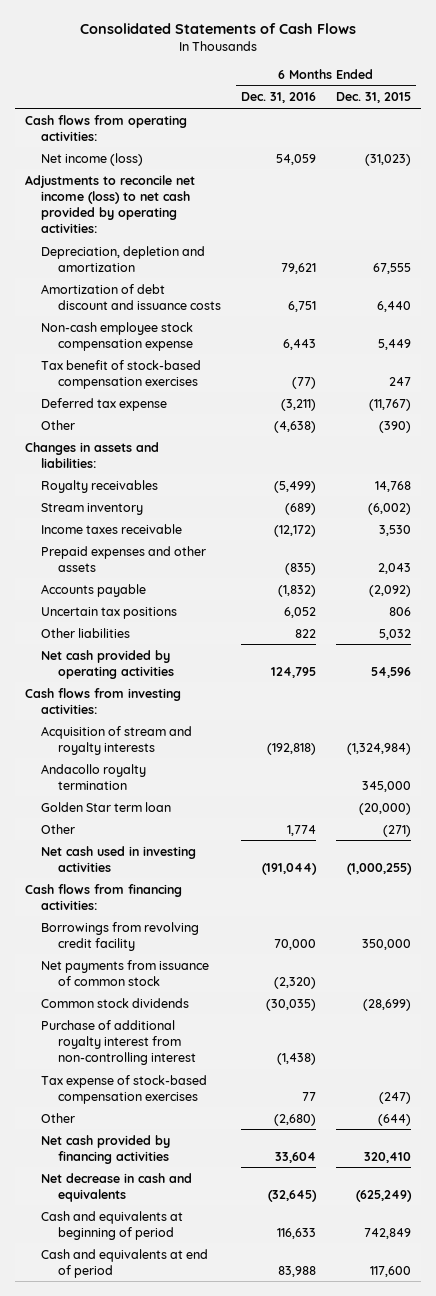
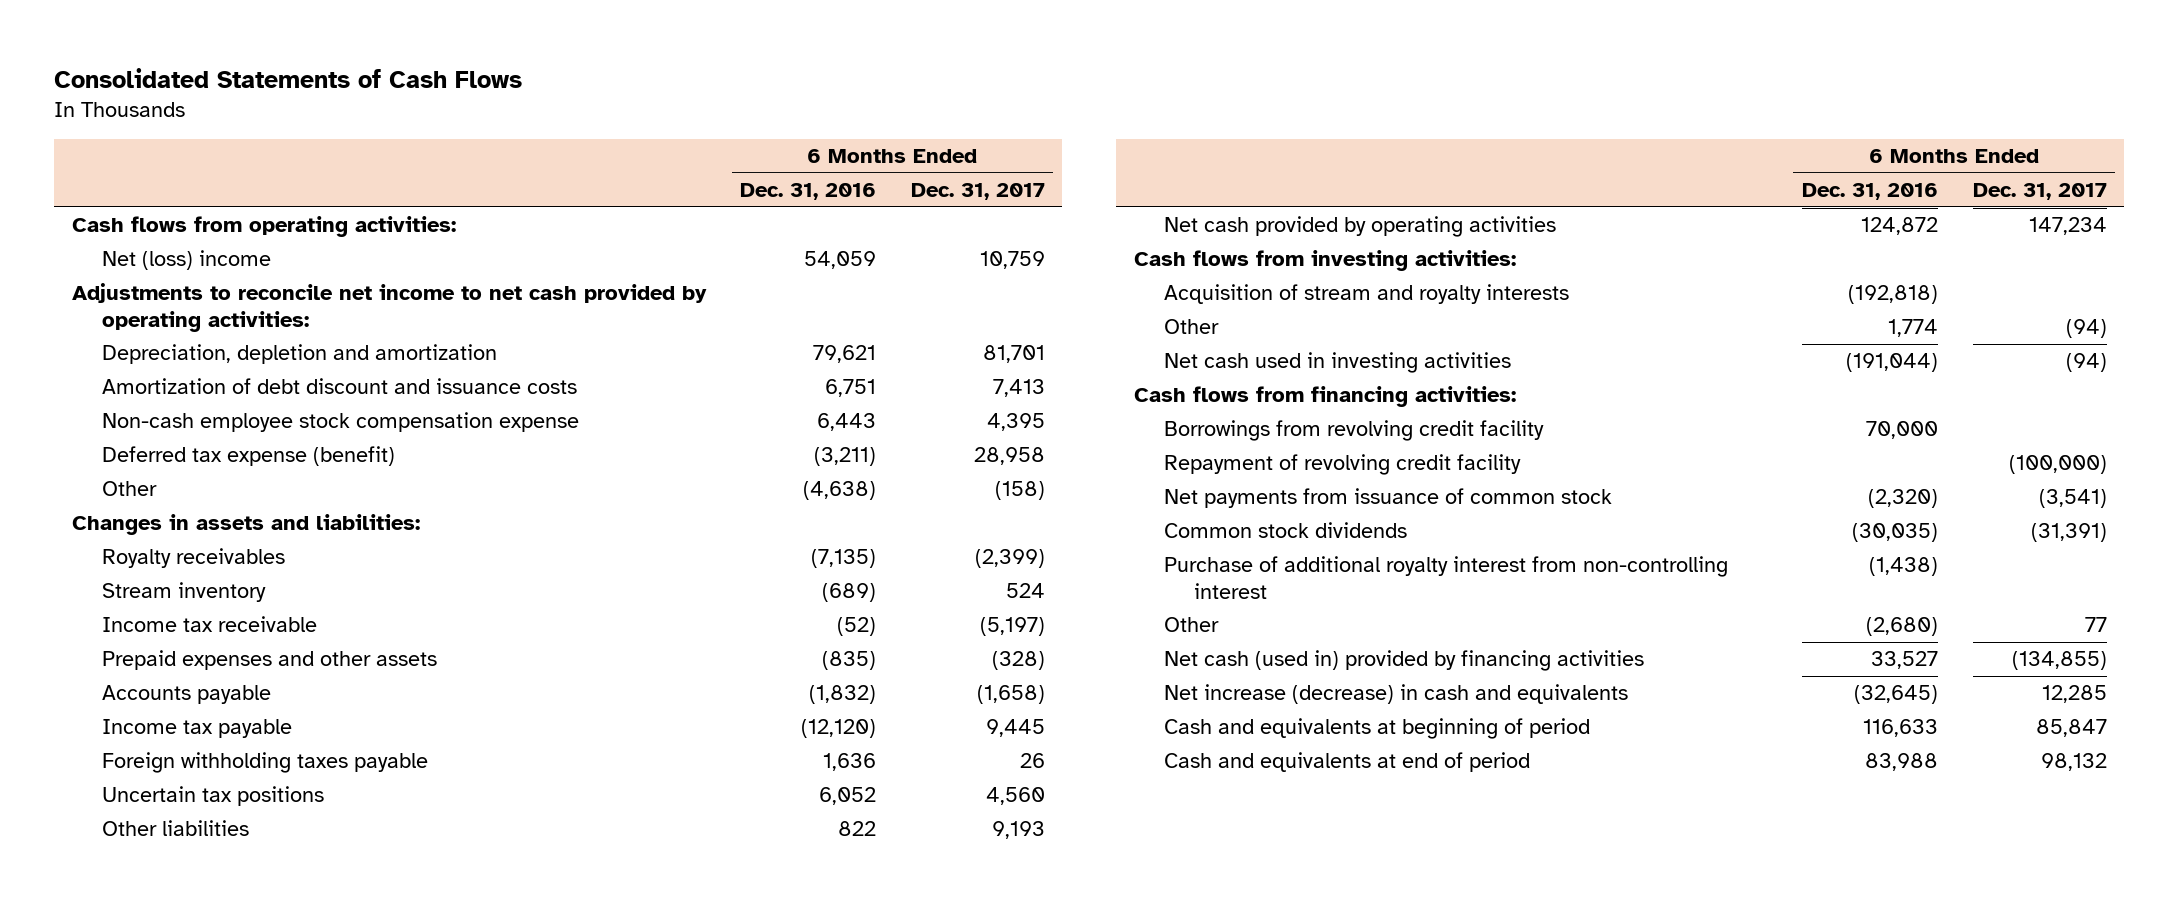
- | 6 Months Ended Dec. 31, 2016 | 6 Months Ended Dec. 31, 2015
+ | 6 Months Ended Dec. 31, 2016 | 6 Months Ended Dec. 31, 2017
- Net income (loss) | 54,059 | (31,023)
- Adjustments to reconcile net income (loss) to net cash provided by operating activities:
+ Net (loss) income | 54,059 | 10,759
+ Adjustments to reconcile net income to net cash provided by operating activities:
- Tax benefit of stock-based compensation exercises | (77) | 247
- Deferred tax expense | (3,211) | (11,767)
+ Deferred tax expense (benefit) | (3,211) | 28,958
- Royalty receivables | (5,499) | 14,768
+ Royalty receivables | (7,135) | (2,399)
- Income taxes receivable | (12,172) | 3,530
+ Income tax receivable | (52) | (5,197)
+ Income tax payable | (12,120) | 9,445
+ Foreign withholding taxes payable | 1,636 | 26
- Net cash provided by operating activities | 124,795 | 54,596
+ Net cash provided by operating activities | 124,872 | 147,234
- Andacollo royalty termination | | 345,000
- Golden Star term loan | | (20,000)
+ Repayment of revolving credit facility | | (100,000)
- Tax expense of stock-based compensation exercises | 77 | (247)
- Net cash provided by financing activities | 33,604 | 320,410
- Net decrease in cash and equivalents | (32,645) | (625,249)
+ Net cash (used in) provided by financing activities | 33,527 | (134,855)
+ Net increase (decrease) in cash and equivalents | (32,645) | 12,285

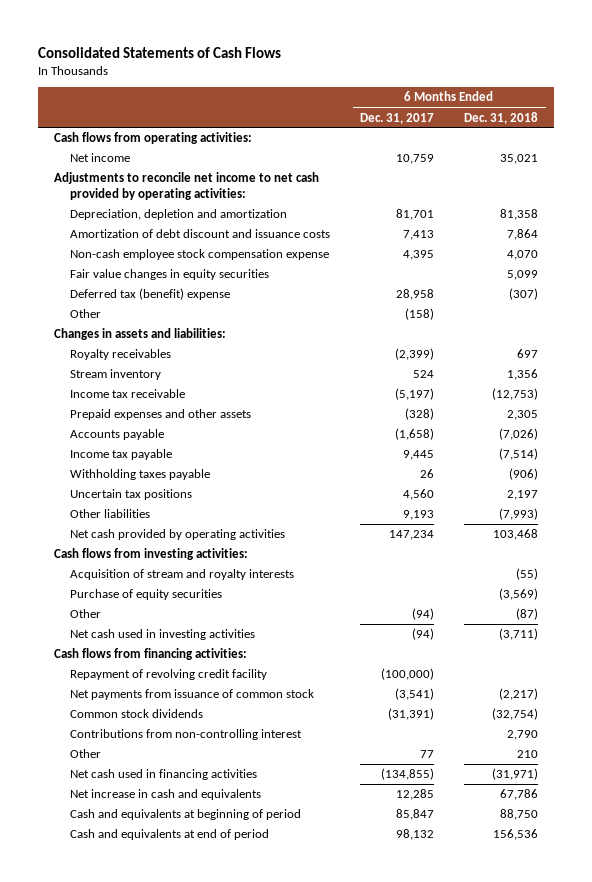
- | 6 Months Ended Dec. 31, 2016 | 6 Months Ended Dec. 31, 2017
+ | 6 Months Ended Dec. 31, 2017 | 6 Months Ended Dec. 31, 2018
- Net (loss) income | 54,059 | 10,759
+ Net income | 10,759 | 35,021
- Deferred tax expense (benefit) | (3,211) | 28,958
+ Fair value changes in equity securities | | 5,099
+ Deferred tax (benefit) expense | 28,958 | (307)
- Foreign withholding taxes payable | 1,636 | 26
+ Withholding taxes payable | 26 | (906)
+ Purchase of equity securities | | (3,569)
- Borrowings from revolving credit facility | 70,000 |
- Purchase of additional royalty interest from non-controlling interest | (1,438) |
+ Contributions from non-controlling interest | | 2,790
- Net cash (used in) provided by financing activities | 33,527 | (134,855)
- Net increase (decrease) in cash and equivalents | (32,645) | 12,285
+ Net cash used in financing activities | (134,855) | (31,971)
+ Net increase in cash and equivalents | 12,285 | 67,786

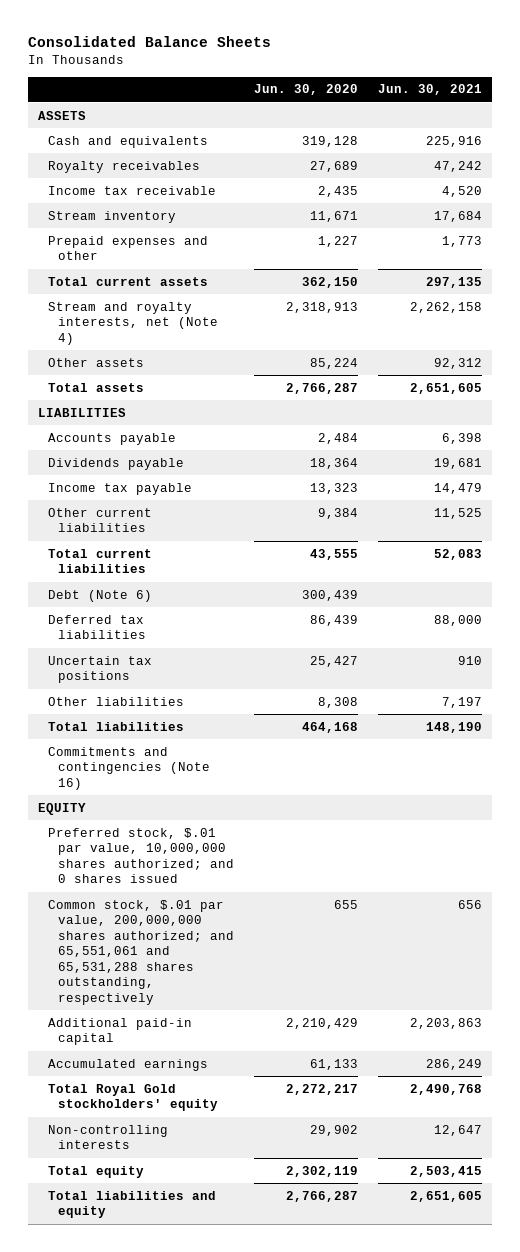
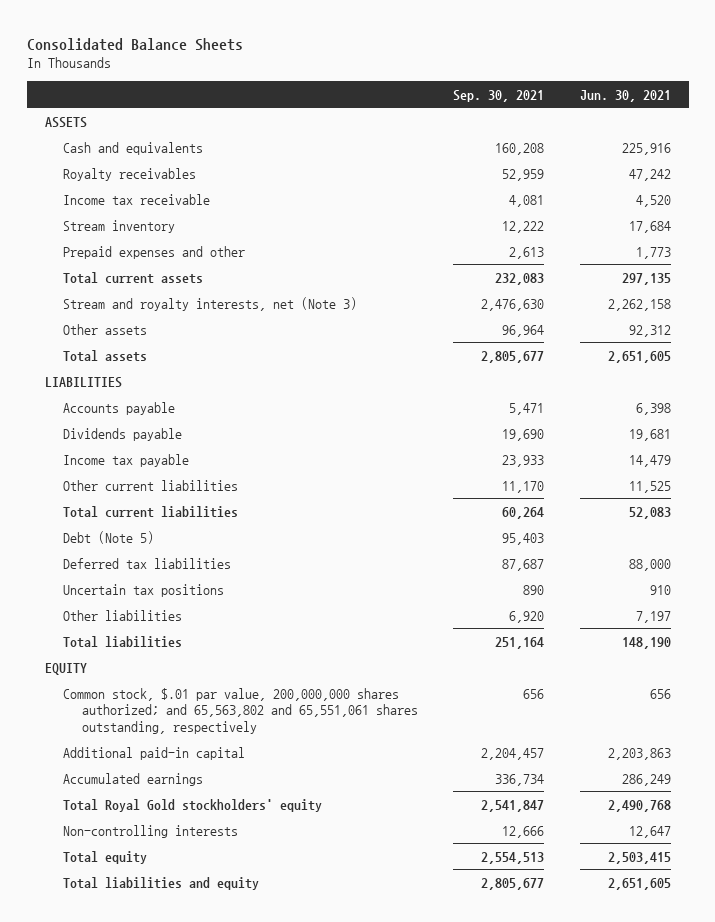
- | Jun. 30, 2020 | Jun. 30, 2021
+ | Sep. 30, 2021 | Jun. 30, 2021
- Stream and royalty interests, net (Note 4) | 2,318,913 | 2,262,158
+ Stream and royalty interests, net (Note 3) | 2,476,630 | 2,262,158
- Debt (Note 6) | 300,439 |
+ Debt (Note 5) | 95,403 |
- Commitments and contingencies (Note 16)
- Preferred stock, $.01 par value, 10,000,000 shares authorized; and 0 shares issued
- Common stock, $.01 par value, 200,000,000 shares authorized; and 65,551,061 and 65,531,288 shares outstanding, respectively | 655 | 656
+ Common stock, $.01 par value, 200,000,000 shares authorized; and 65,563,802 and 65,551,061 shares outstanding, respectively | 656 | 656

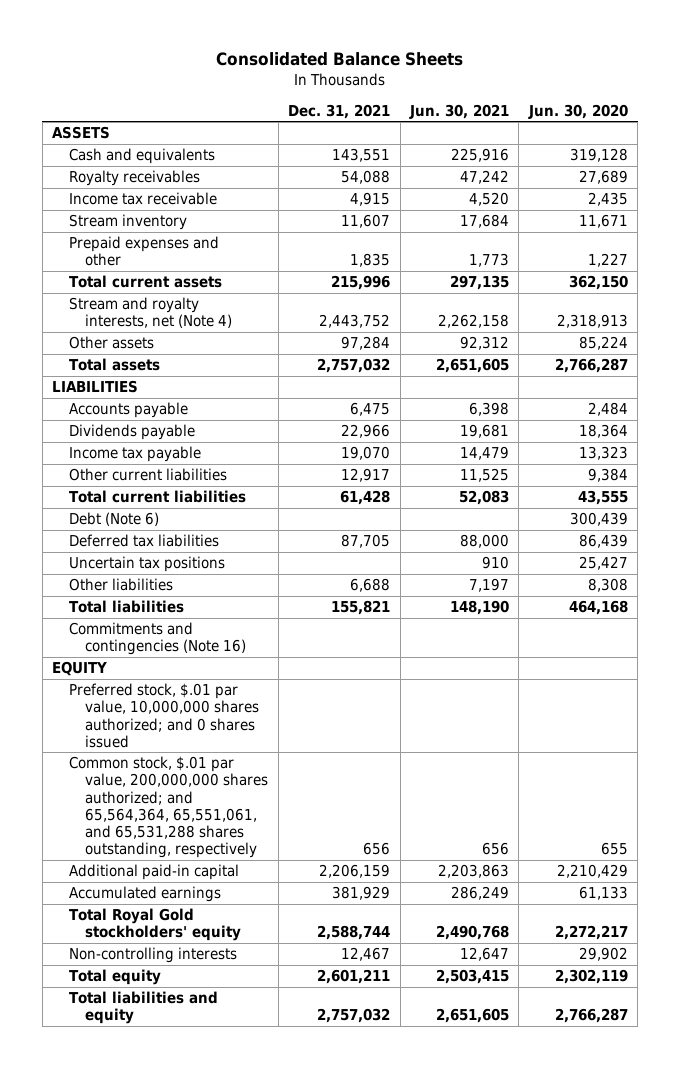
- | Sep. 30, 2021 | Jun. 30, 2021
+ | Dec. 31, 2021 | Jun. 30, 2021 | Jun. 30, 2020
- Stream and royalty interests, net (Note 3) | 2,476,630 | 2,262,158
+ Stream and royalty interests, net (Note 4) | 2,443,752 | 2,262,158 | 2,318,913
- Debt (Note 5) | 95,403 |
+ Debt (Note 6) | | | 300,439
+ Commitments and contingencies (Note 16)
- Common stock, $.01 par value, 200,000,000 shares authorized; and 65,563,802 and 65,551,061 shares outstanding, respectively | 656 | 656
+ Preferred stock, $.01 par value, 10,000,000 shares authorized; and 0 shares issued
+ Common stock, $.01 par value, 200,000,000 shares authorized; and 65,564,364, 65,551,061, and 65,531,288 shares outstanding, respectively | 656 | 656 | 655

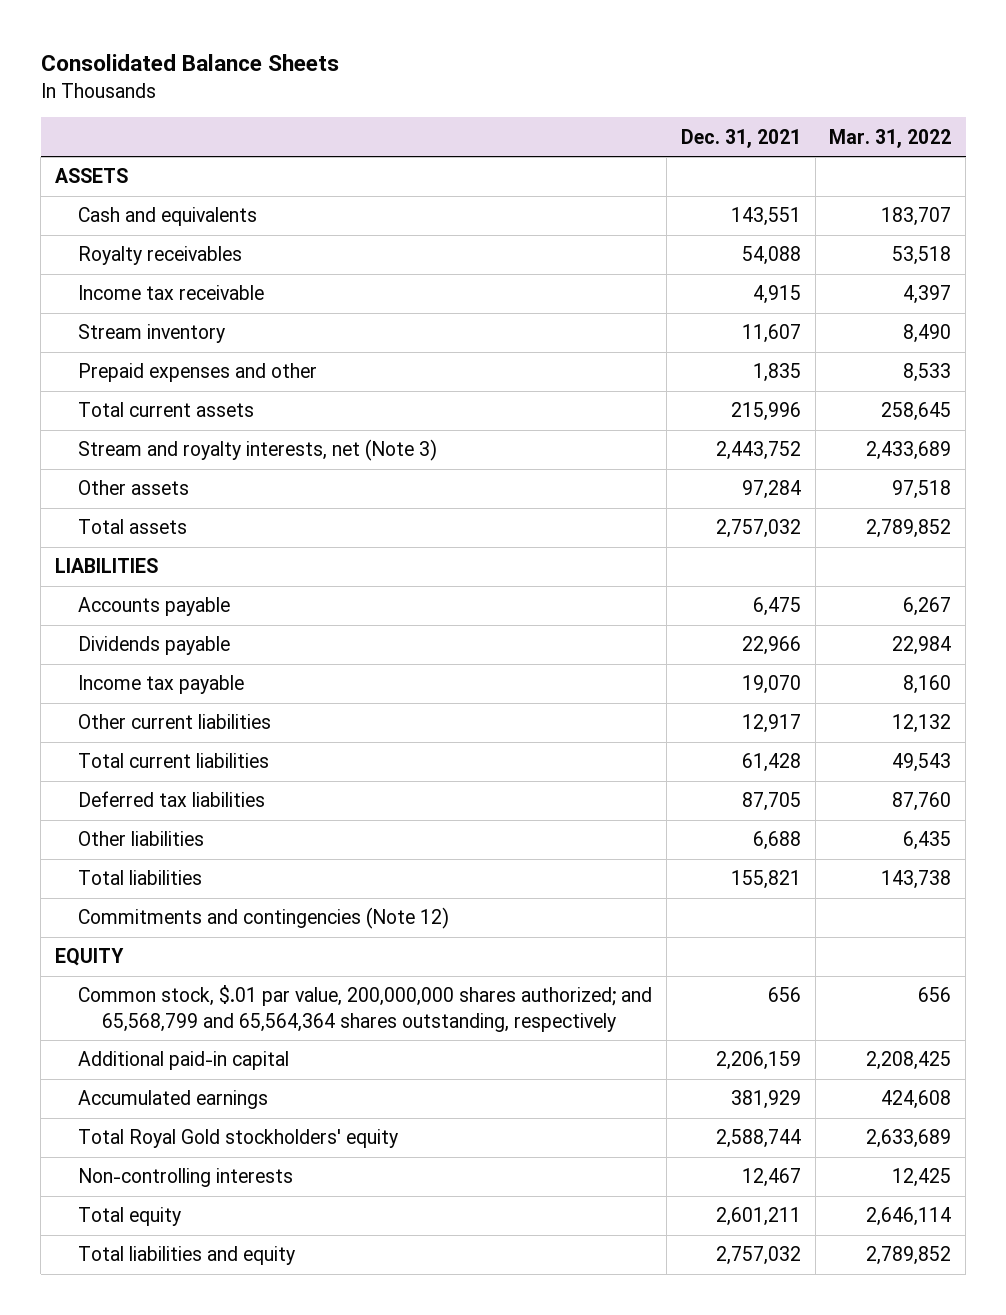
- | Dec. 31, 2021 | Jun. 30, 2021 | Jun. 30, 2020
+ | Dec. 31, 2021 | Mar. 31, 2022
- Stream and royalty interests, net (Note 4) | 2,443,752 | 2,262,158 | 2,318,913
+ Stream and royalty interests, net (Note 3) | 2,443,752 | 2,433,689
- Debt (Note 6) | | | 300,439
- Uncertain tax positions | | 910 | 25,427
- Commitments and contingencies (Note 16)
+ Commitments and contingencies (Note 12)
- Preferred stock, $.01 par value, 10,000,000 shares authorized; and 0 shares issued
- Common stock, $.01 par value, 200,000,000 shares authorized; and 65,564,364, 65,551,061, and 65,531,288 shares outstanding, respectively | 656 | 656 | 655
+ Common stock, $.01 par value, 200,000,000 shares authorized; and 65,568,799 and 65,564,364 shares outstanding, respectively | 656 | 656

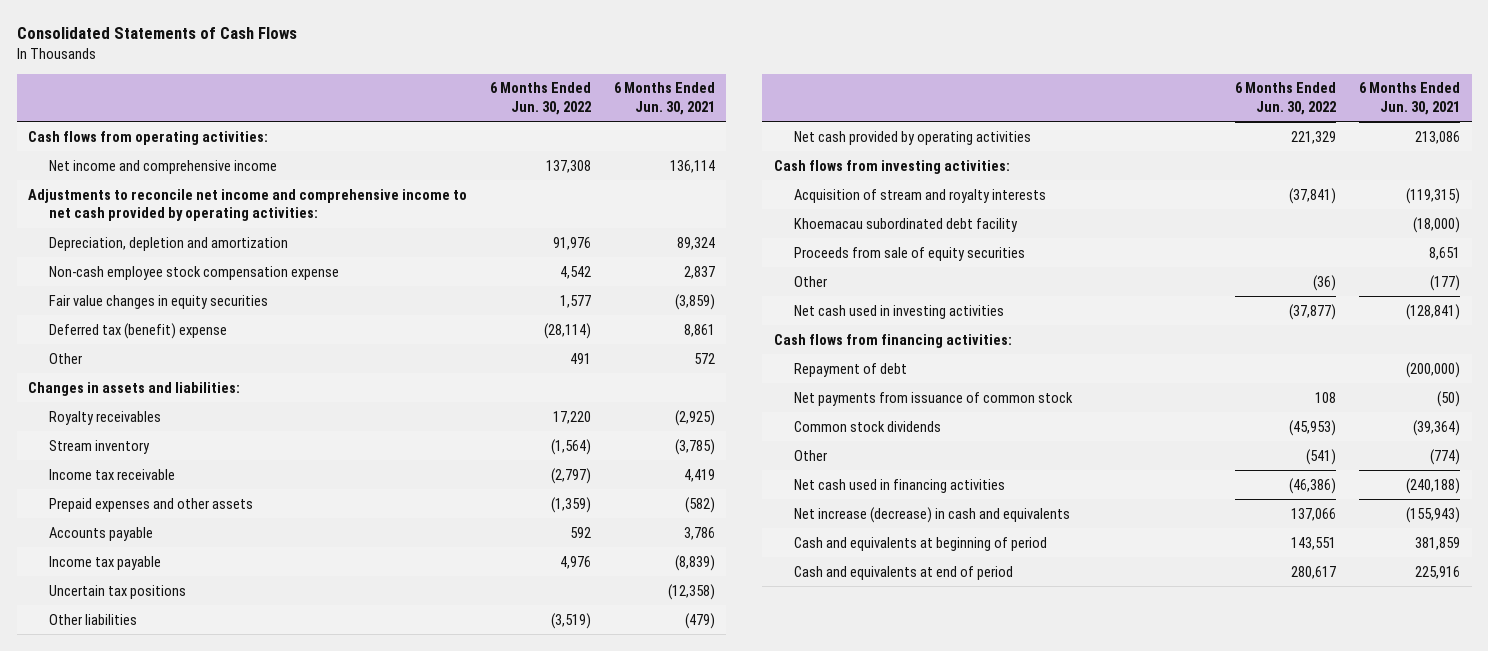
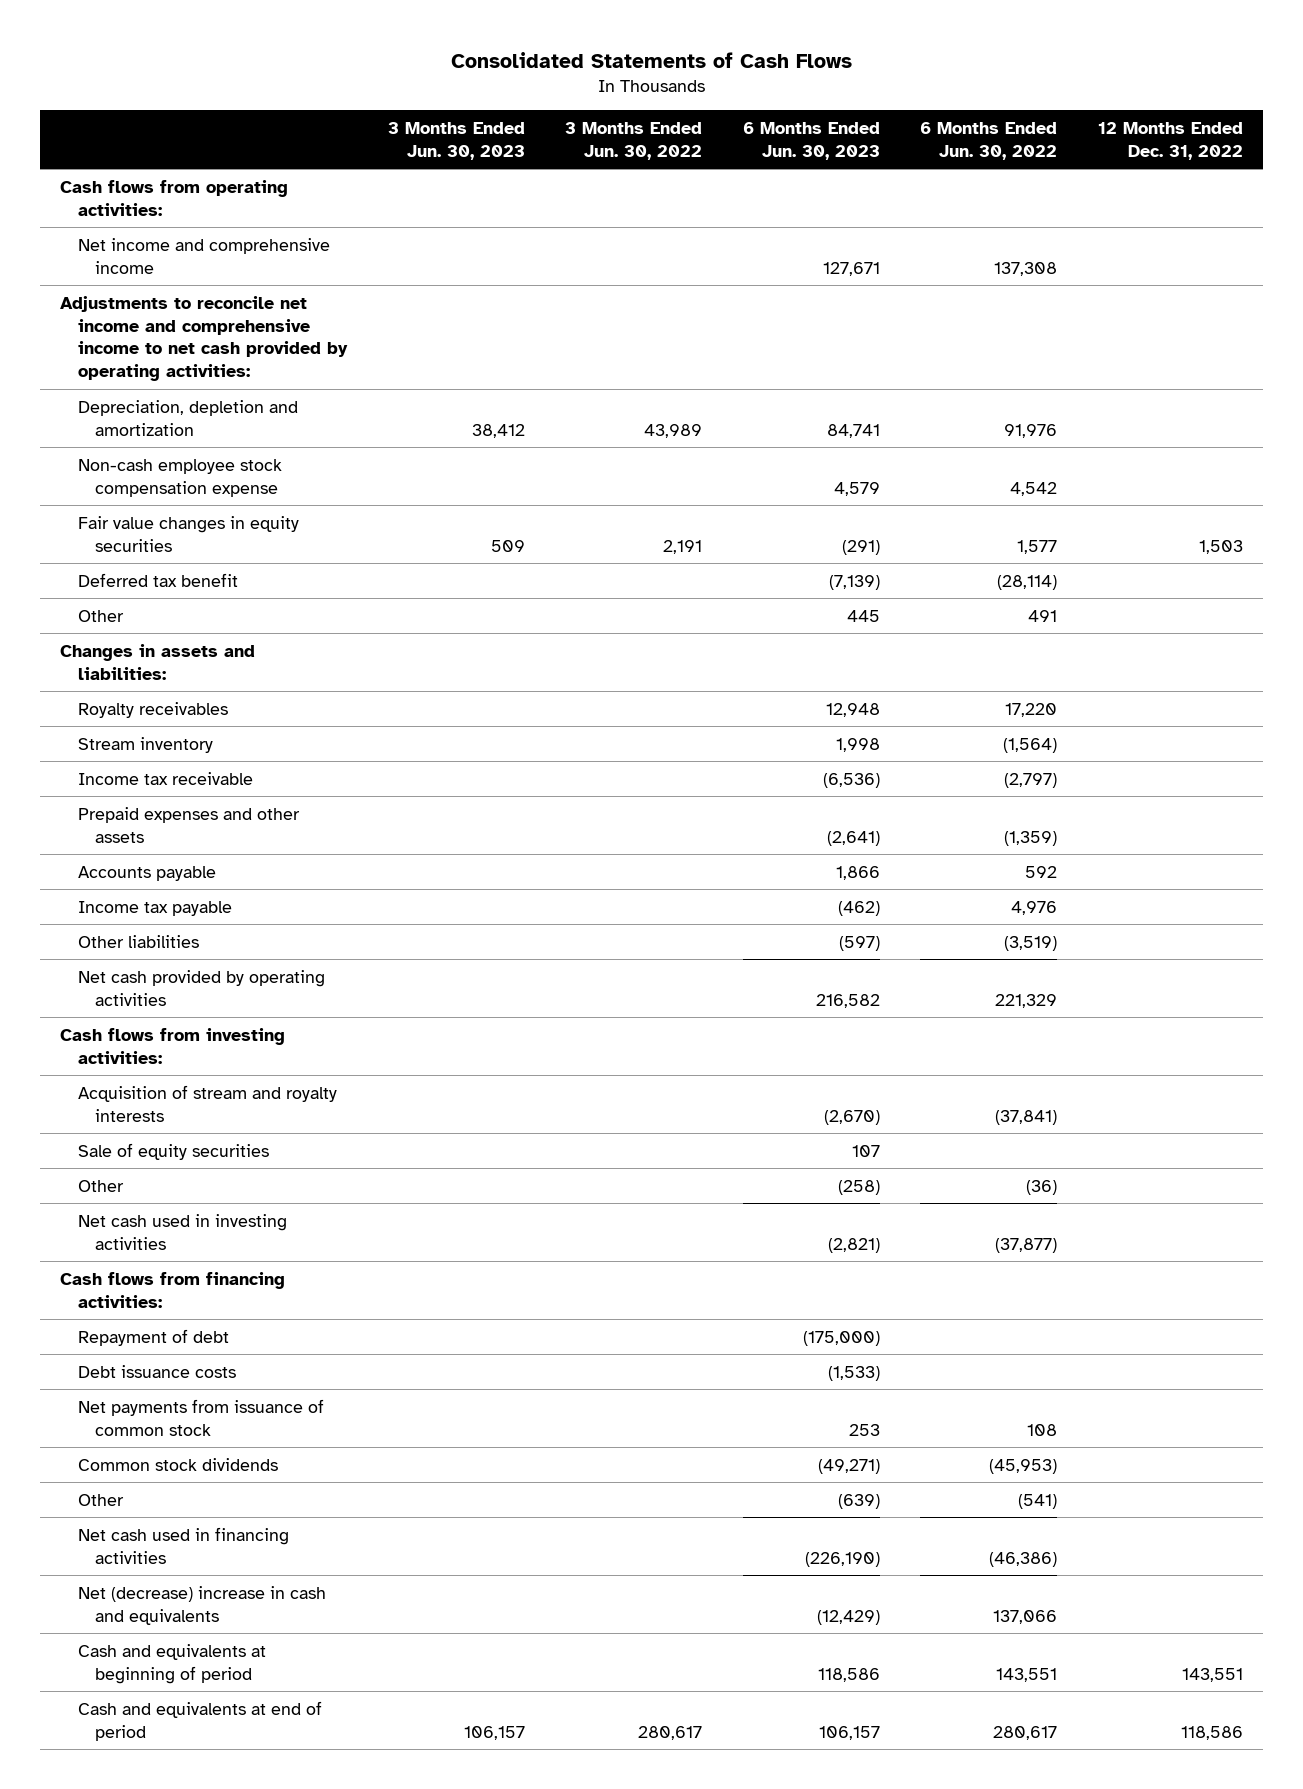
- | 6 Months Ended Jun. 30, 2022 | 6 Months Ended Jun. 30, 2021
+ | 3 Months Ended Jun. 30, 2023 | 3 Months Ended Jun. 30, 2022 | 6 Months Ended Jun. 30, 2023 | 6 Months Ended Jun. 30, 2022 | 12 Months Ended Dec. 31, 2022
- Deferred tax (benefit) expense | (28,114) | 8,861
+ Deferred tax benefit | | | (7,139) | (28,114) |
- Uncertain tax positions | | (12,358)
- Khoemacau subordinated debt facility | | (18,000)
- Proceeds from sale of equity securities | | 8,651
+ Sale of equity securities | | | 107 | |
+ Debt issuance costs | | | (1,533) | |
- Net increase (decrease) in cash and equivalents | 137,066 | (155,943)
+ Net (decrease) increase in cash and equivalents | | | (12,429) | 137,066 |

